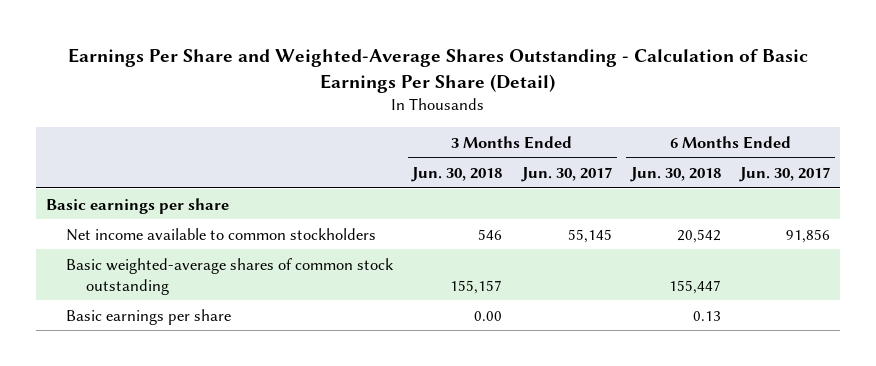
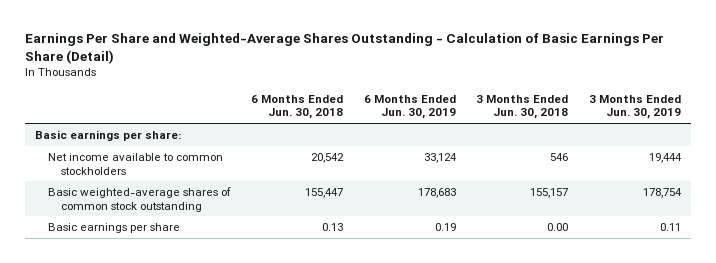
- | 3 Months Ended Jun. 30, 2018 | 3 Months Ended Jun. 30, 2017 | 6 Months Ended Jun. 30, 2018 | 6 Months Ended Jun. 30, 2017
+ | 6 Months Ended Jun. 30, 2018 | 6 Months Ended Jun. 30, 2019 | 3 Months Ended Jun. 30, 2018 | 3 Months Ended Jun. 30, 2019
- Basic earnings per share
+ Basic earnings per share:

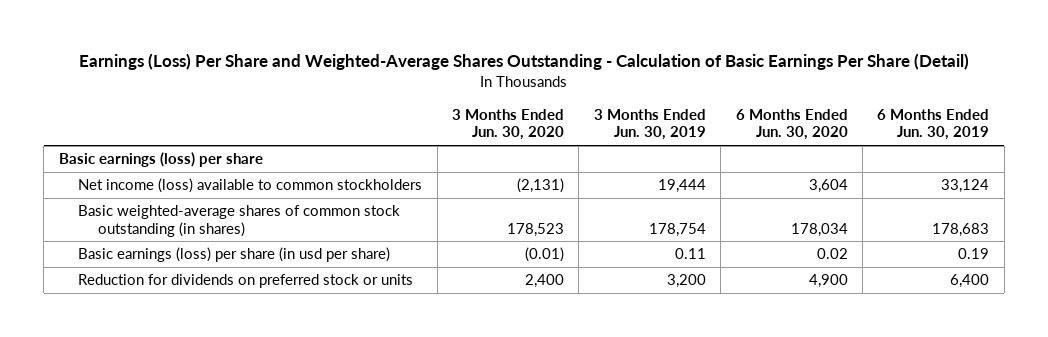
- Earnings Per Share and Weighted-Average Shares Outstanding - Calculation of Basic Earnings Per Share (Detail)
+ Earnings (Loss) Per Share and Weighted-Average Shares Outstanding - Calculation of Basic Earnings Per Share (Detail)
- | 6 Months Ended Jun. 30, 2018 | 6 Months Ended Jun. 30, 2019 | 3 Months Ended Jun. 30, 2018 | 3 Months Ended Jun. 30, 2019
+ | 3 Months Ended Jun. 30, 2020 | 3 Months Ended Jun. 30, 2019 | 6 Months Ended Jun. 30, 2020 | 6 Months Ended Jun. 30, 2019
- Basic earnings per share:
- Net income available to common stockholders | 20,542 | 33,124 | 546 | 19,444
- Basic weighted-average shares of common stock outstanding | 155,447 | 178,683 | 155,157 | 178,754
- Basic earnings per share | 0.13 | 0.19 | 0.00 | 0.11
+ Basic earnings (loss) per share
+ Net income (loss) available to common stockholders | (2,131) | 19,444 | 3,604 | 33,124
+ Basic weighted-average shares of common stock outstanding (in shares) | 178,523 | 178,754 | 178,034 | 178,683
+ Basic earnings (loss) per share (in usd per share) | (0.01) | 0.11 | 0.02 | 0.19
+ Reduction for dividends on preferred stock or units | 2,400 | 3,200 | 4,900 | 6,400

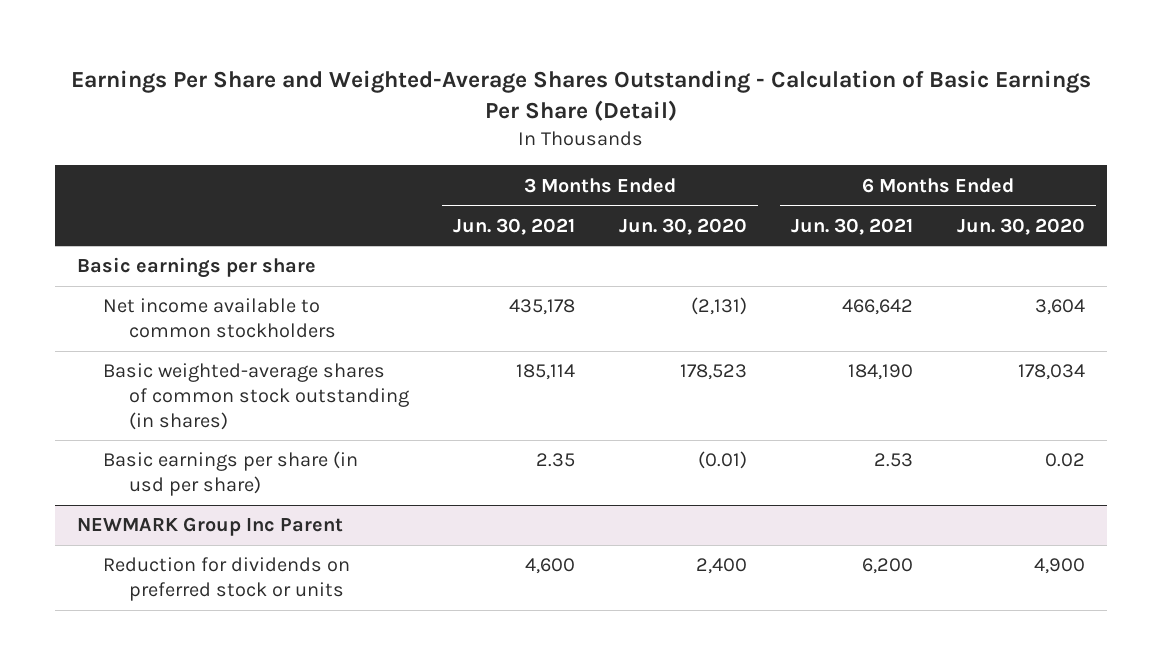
- Earnings (Loss) Per Share and Weighted-Average Shares Outstanding - Calculation of Basic Earnings Per Share (Detail)
+ Earnings Per Share and Weighted-Average Shares Outstanding - Calculation of Basic Earnings Per Share (Detail)
- | 3 Months Ended Jun. 30, 2020 | 3 Months Ended Jun. 30, 2019 | 6 Months Ended Jun. 30, 2020 | 6 Months Ended Jun. 30, 2019
+ | 3 Months Ended Jun. 30, 2021 | 3 Months Ended Jun. 30, 2020 | 6 Months Ended Jun. 30, 2021 | 6 Months Ended Jun. 30, 2020
- Basic earnings (loss) per share
- Net income (loss) available to common stockholders | (2,131) | 19,444 | 3,604 | 33,124
+ Basic earnings per share
+ Net income available to common stockholders | 435,178 | (2,131) | 466,642 | 3,604
- Basic earnings (loss) per share (in usd per share) | (0.01) | 0.11 | 0.02 | 0.19
+ Basic earnings per share (in usd per share) | 2.35 | (0.01) | 2.53 | 0.02
+ NEWMARK Group Inc Parent

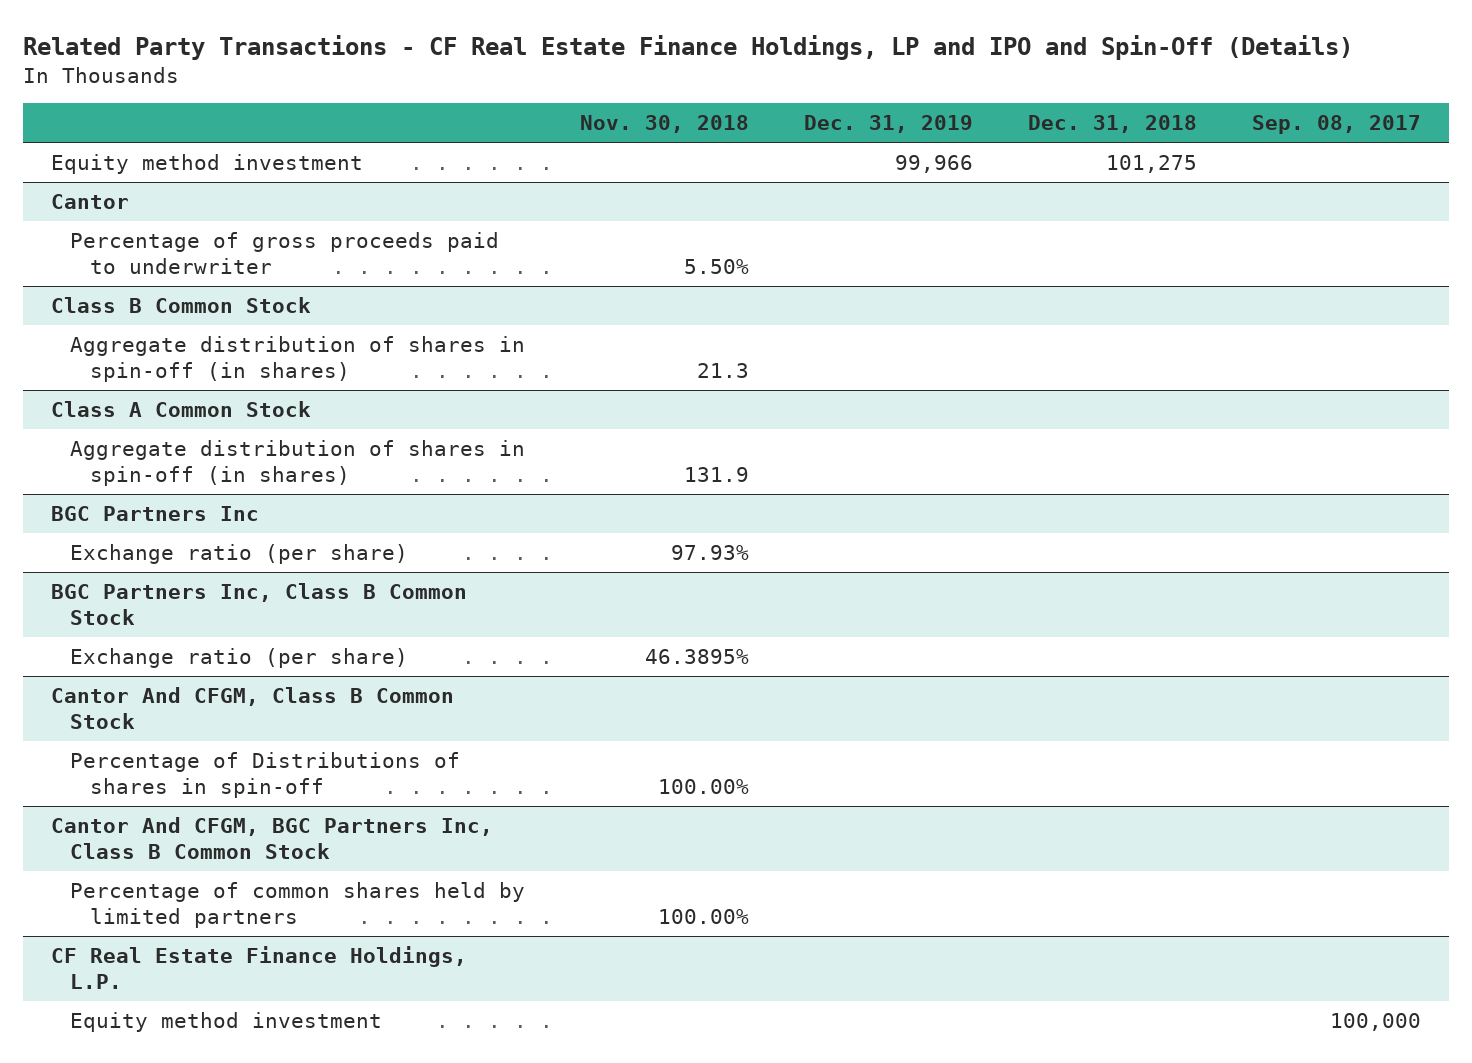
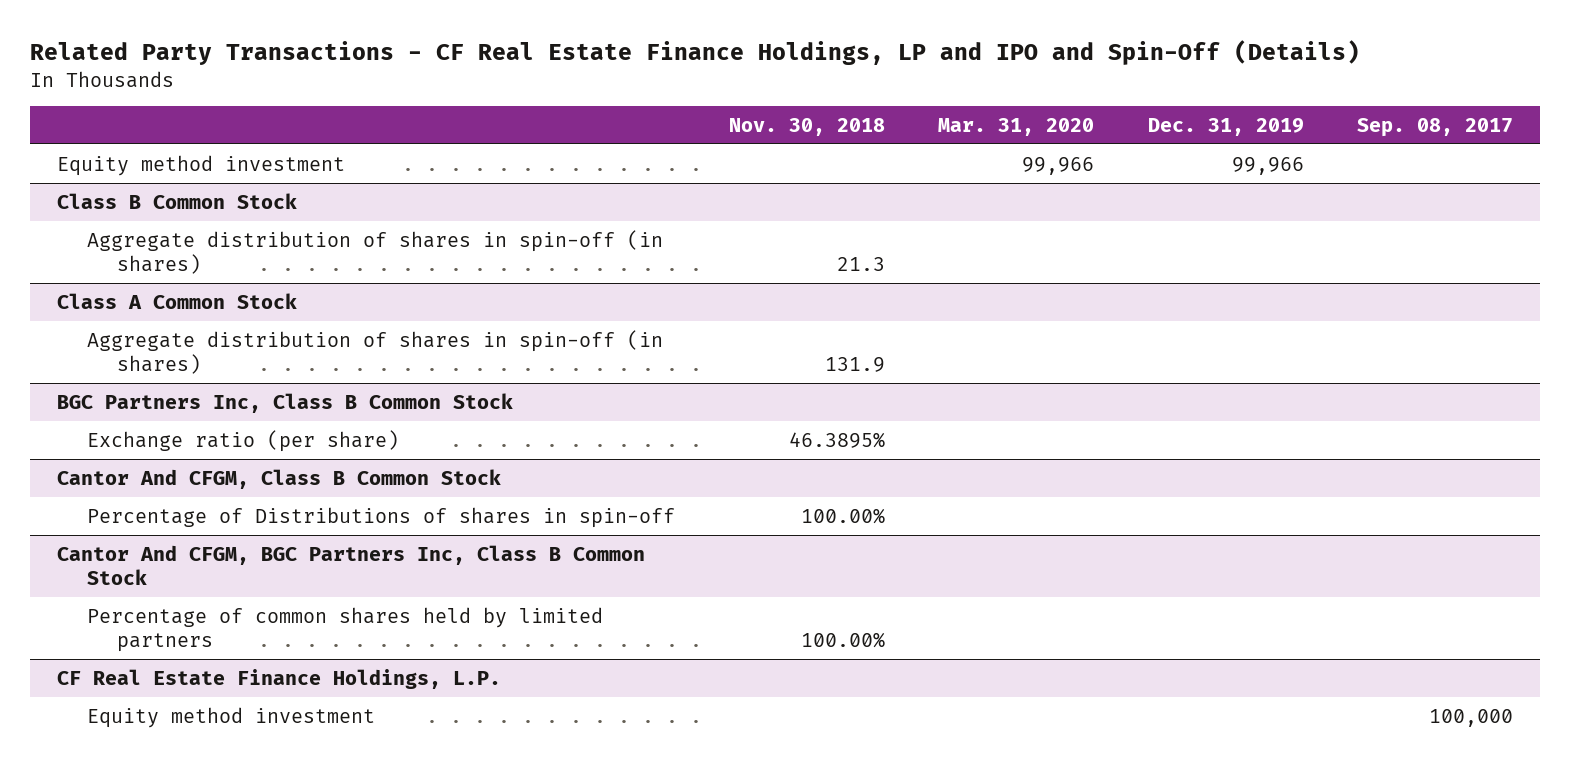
- | Nov. 30, 2018 | Dec. 31, 2019 | Dec. 31, 2018 | Sep. 08, 2017
+ | Nov. 30, 2018 | Mar. 31, 2020 | Dec. 31, 2019 | Sep. 08, 2017
- Cantor
- Percentage of gross proceeds paid to underwriter | 5.50% | | |
- BGC Partners Inc
- Exchange ratio (per share) | 97.93% | | |

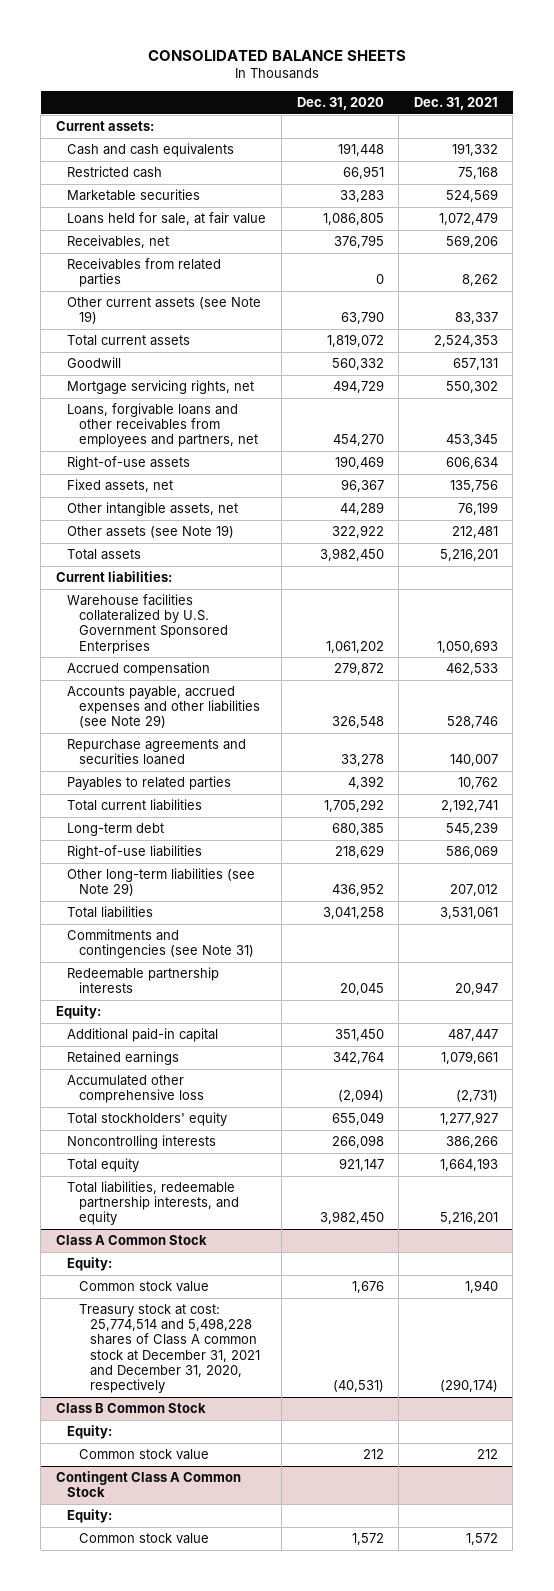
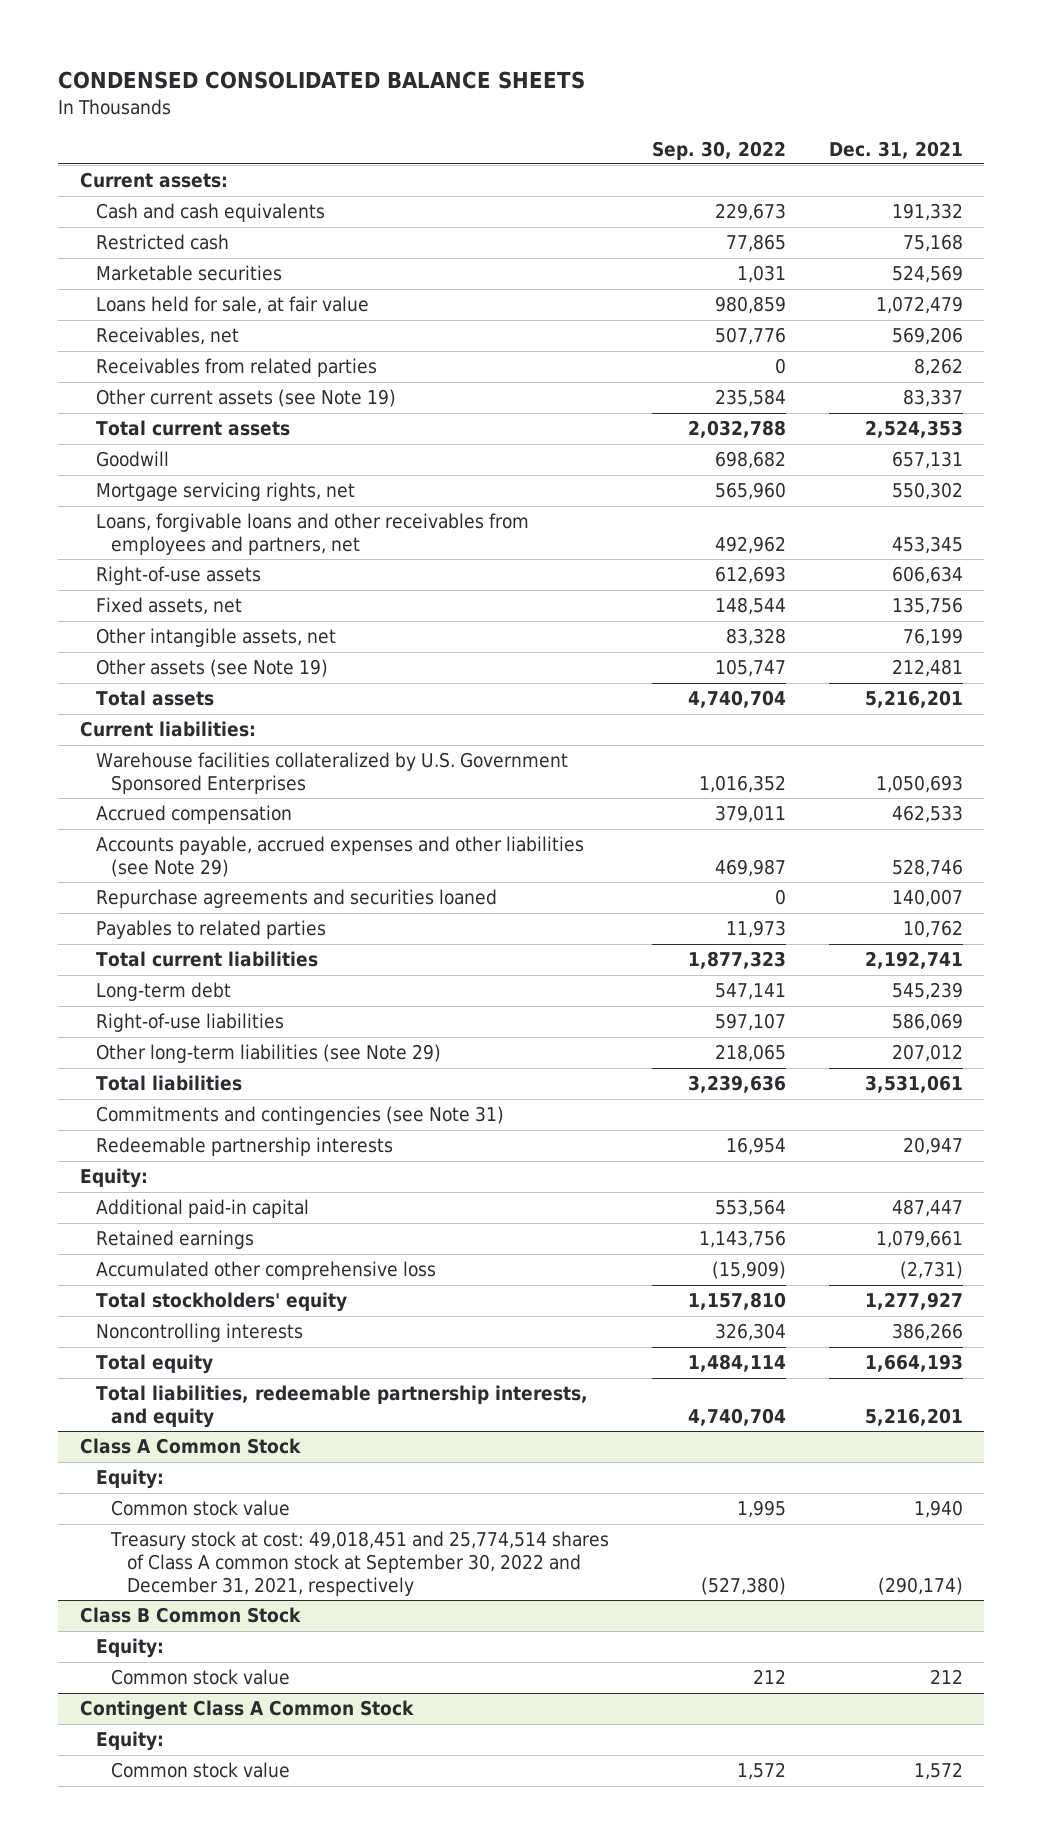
- CONSOLIDATED BALANCE SHEETS
+ CONDENSED CONSOLIDATED BALANCE SHEETS
- | Dec. 31, 2020 | Dec. 31, 2021
+ | Sep. 30, 2022 | Dec. 31, 2021
@ Class A Common Stock
- Treasury stock at cost: 25,774,514 and 5,498,228 shares of Class A common stock at December 31, 2021 and December 31, 2020, respectively | (40,531) | (290,174)
+ Treasury stock at cost: 49,018,451 and 25,774,514 shares of Class A common stock at September 30, 2022 and December 31, 2021, respectively | (527,380) | (290,174)

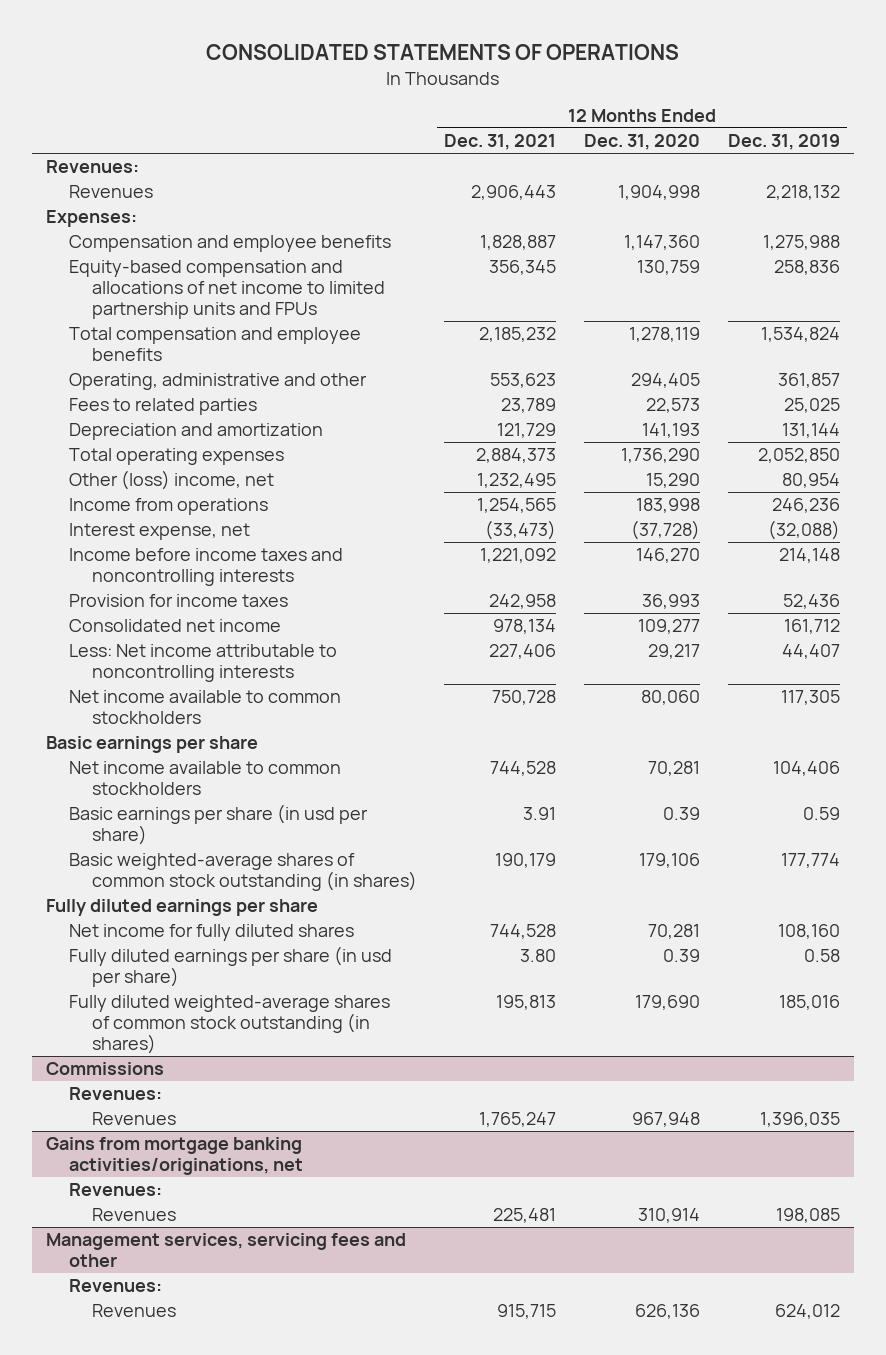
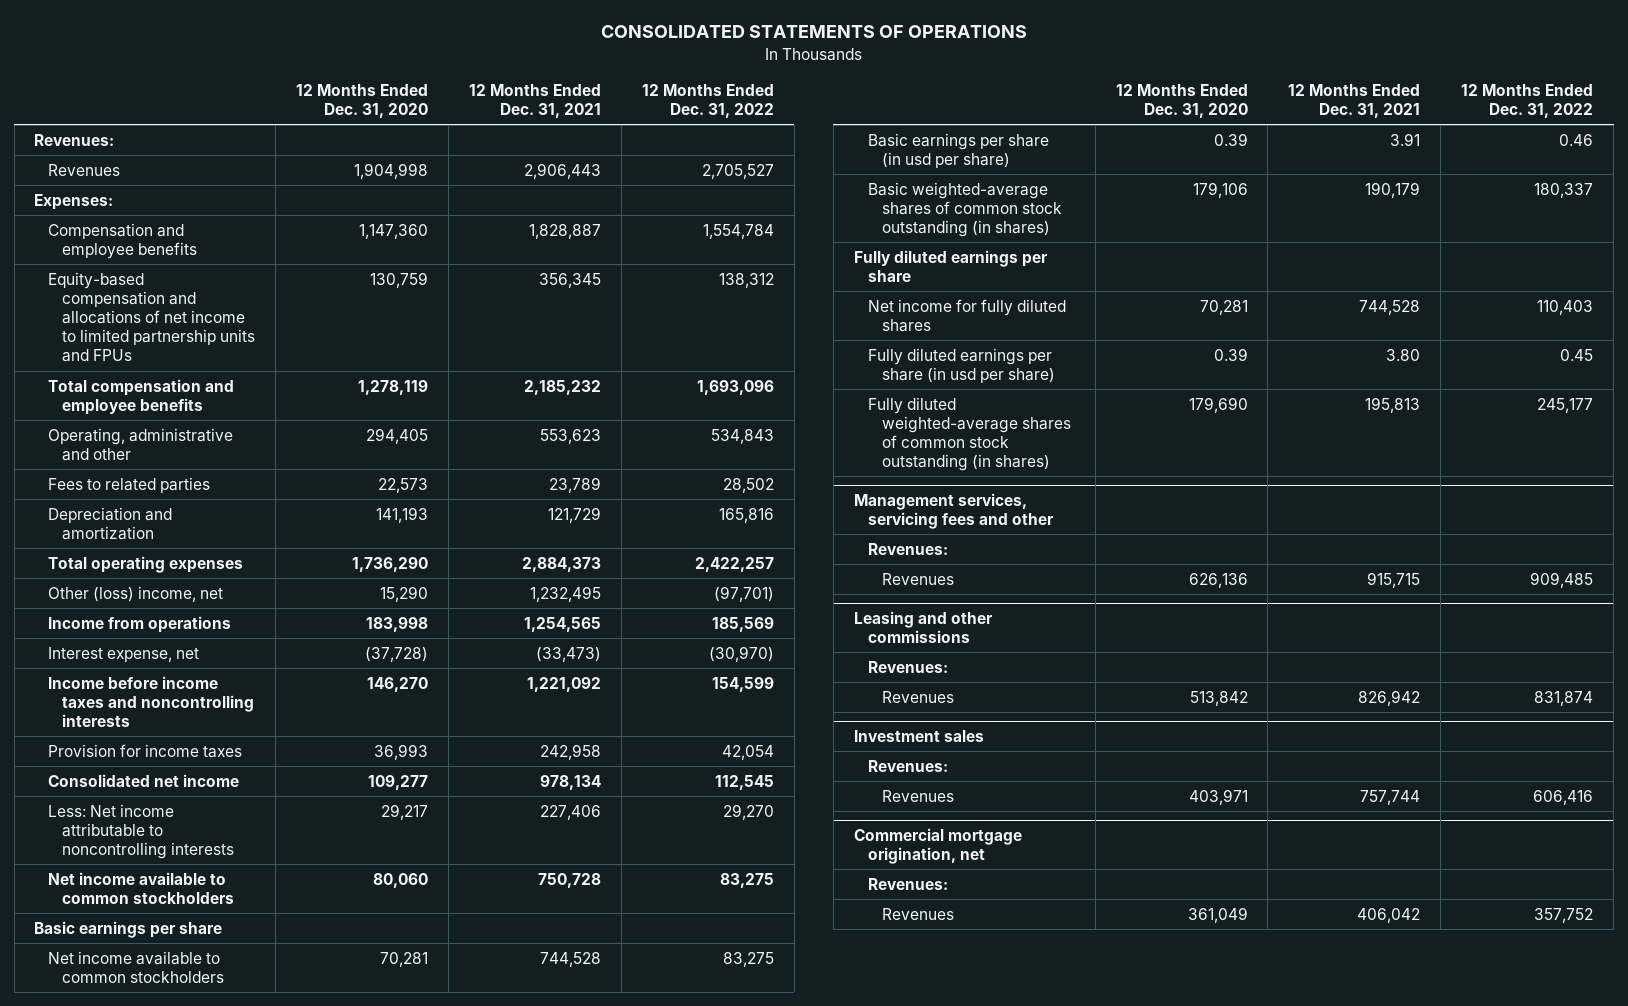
- | 12 Months Ended Dec. 31, 2021 | 12 Months Ended Dec. 31, 2020 | 12 Months Ended Dec. 31, 2019
+ | 12 Months Ended Dec. 31, 2020 | 12 Months Ended Dec. 31, 2021 | 12 Months Ended Dec. 31, 2022
- Commissions
- Revenues:
- Revenues | 1,765,247 | 967,948 | 1,396,035
- Gains from mortgage banking activities/originations, net
- Revenues:
- Revenues | 225,481 | 310,914 | 198,085
+ Leasing and other commissions
+ Revenues:
+ Revenues | 513,842 | 826,942 | 831,874
+ Investment sales
+ Revenues:
+ Revenues | 403,971 | 757,744 | 606,416
+ Commercial mortgage origination, net
+ Revenues:
+ Revenues | 361,049 | 406,042 | 357,752

